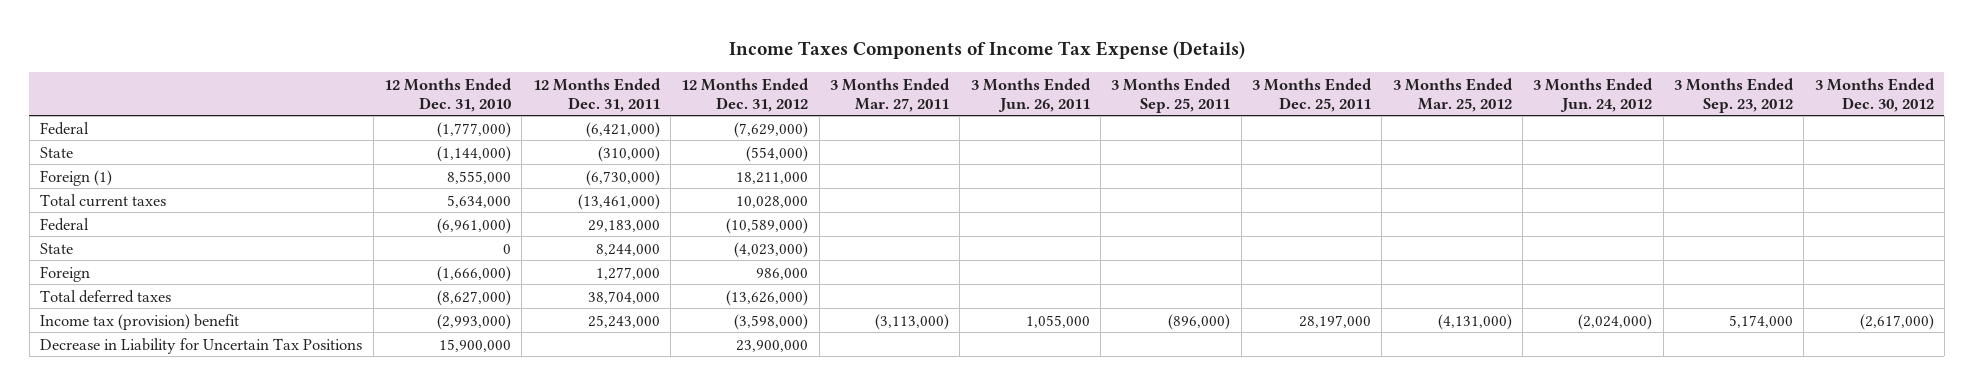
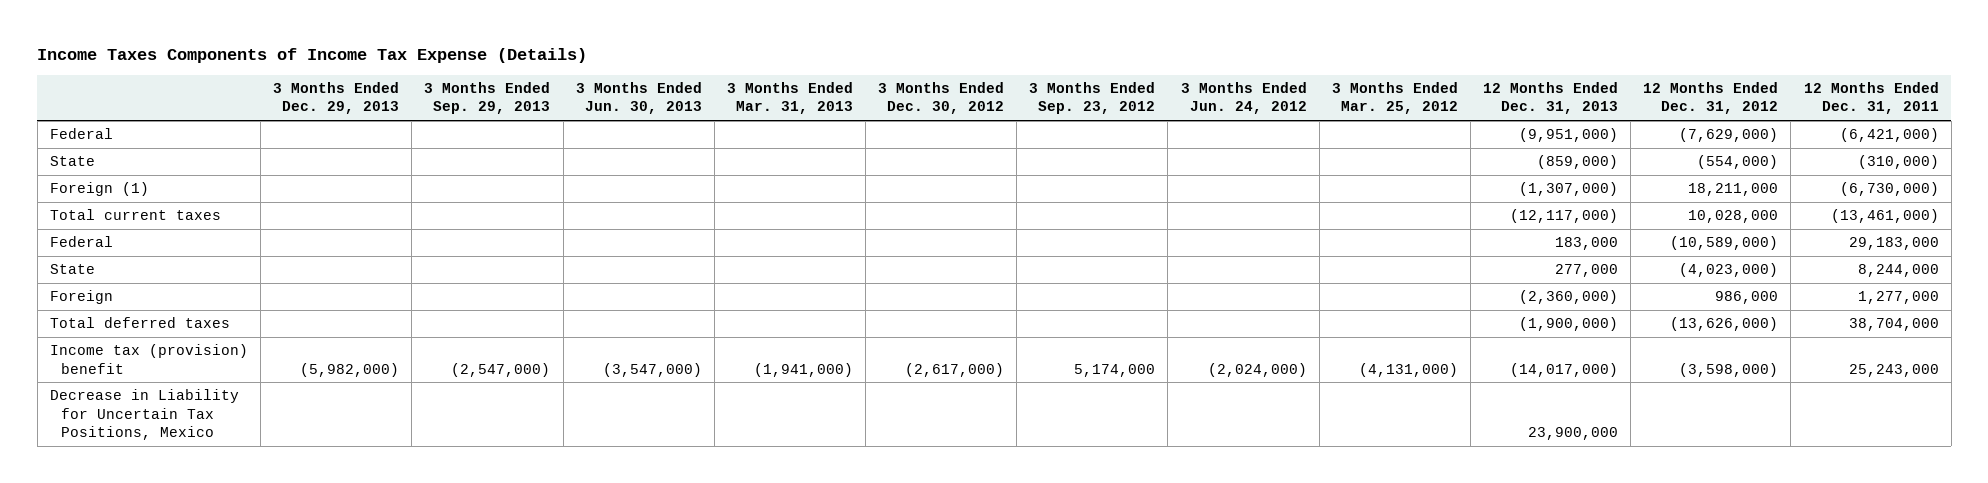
- | 12 Months Ended Dec. 31, 2010 | 12 Months Ended Dec. 31, 2011 | 12 Months Ended Dec. 31, 2012 | 3 Months Ended Mar. 27, 2011 | 3 Months Ended Jun. 26, 2011 | 3 Months Ended Sep. 25, 2011 | 3 Months Ended Dec. 25, 2011 | 3 Months Ended Mar. 25, 2012 | 3 Months Ended Jun. 24, 2012 | 3 Months Ended Sep. 23, 2012 | 3 Months Ended Dec. 30, 2012
+ | 3 Months Ended Dec. 29, 2013 | 3 Months Ended Sep. 29, 2013 | 3 Months Ended Jun. 30, 2013 | 3 Months Ended Mar. 31, 2013 | 3 Months Ended Dec. 30, 2012 | 3 Months Ended Sep. 23, 2012 | 3 Months Ended Jun. 24, 2012 | 3 Months Ended Mar. 25, 2012 | 12 Months Ended Dec. 31, 2013 | 12 Months Ended Dec. 31, 2012 | 12 Months Ended Dec. 31, 2011
- Decrease in Liability for Uncertain Tax Positions | 15,900,000 | | 23,900,000 | | | | | | | |
+ Decrease in Liability for Uncertain Tax Positions, Mexico | | | | | | | | | 23,900,000 | |

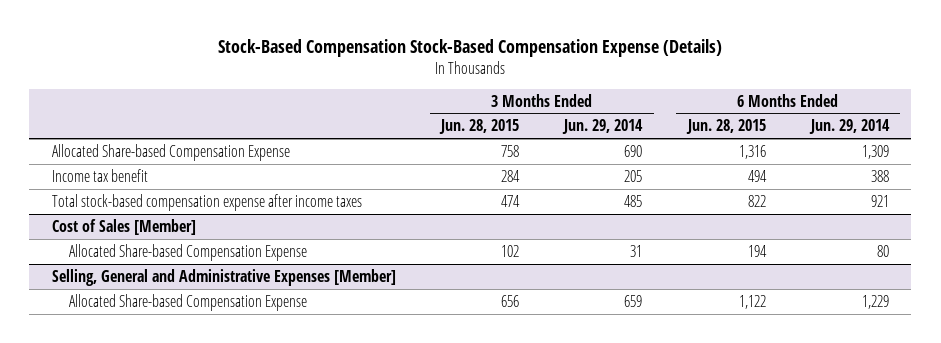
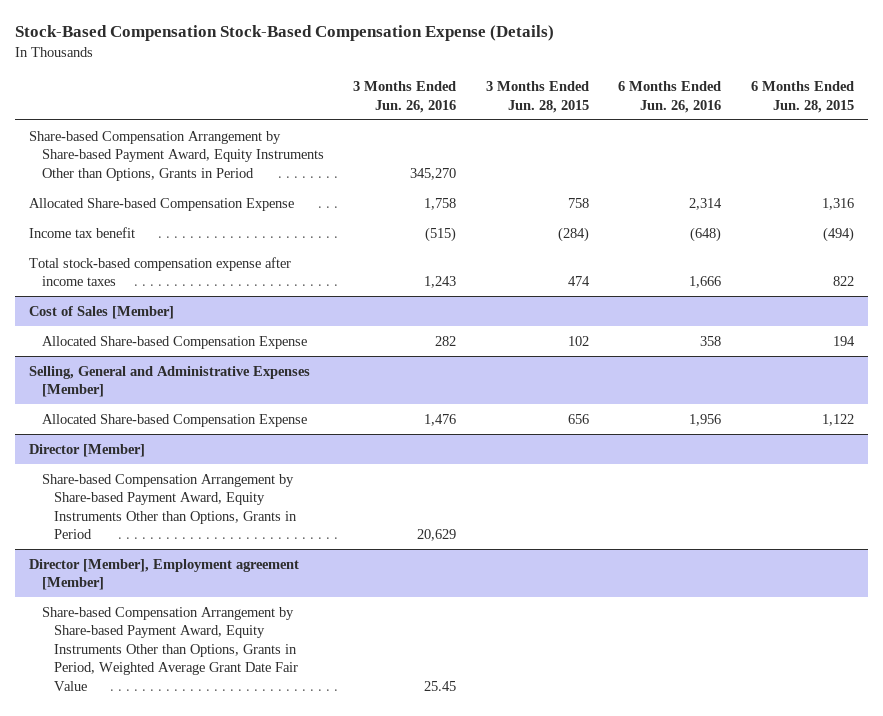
- | 3 Months Ended Jun. 28, 2015 | 3 Months Ended Jun. 29, 2014 | 6 Months Ended Jun. 28, 2015 | 6 Months Ended Jun. 29, 2014
+ | 3 Months Ended Jun. 26, 2016 | 3 Months Ended Jun. 28, 2015 | 6 Months Ended Jun. 26, 2016 | 6 Months Ended Jun. 28, 2015
+ Share-based Compensation Arrangement by Share-based Payment Award, Equity Instruments Other than Options, Grants in Period | 345,270 | | |
- Income tax benefit | 284 | 205 | 494 | 388
+ Income tax benefit | (515) | (284) | (648) | (494)
+ Director [Member]
+ Share-based Compensation Arrangement by Share-based Payment Award, Equity Instruments Other than Options, Grants in Period | 20,629 | | |
+ Director [Member], Employment agreement [Member]
+ Share-based Compensation Arrangement by Share-based Payment Award, Equity Instruments Other than Options, Grants in Period, Weighted Average Grant Date Fair Value | 25.45 | | |

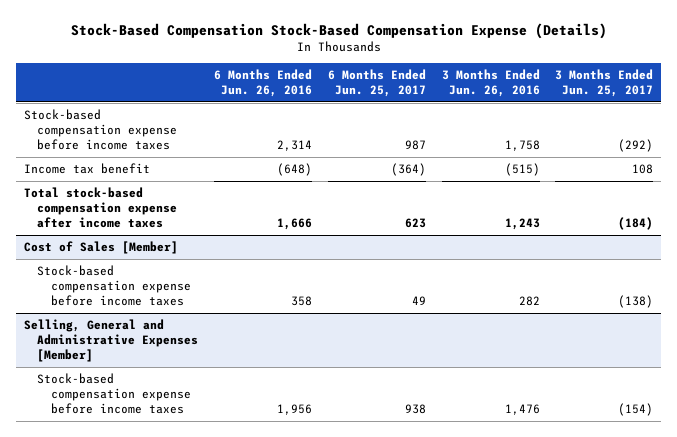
- | 3 Months Ended Jun. 26, 2016 | 3 Months Ended Jun. 28, 2015 | 6 Months Ended Jun. 26, 2016 | 6 Months Ended Jun. 28, 2015
+ | 6 Months Ended Jun. 26, 2016 | 6 Months Ended Jun. 25, 2017 | 3 Months Ended Jun. 26, 2016 | 3 Months Ended Jun. 25, 2017
- Share-based Compensation Arrangement by Share-based Payment Award, Equity Instruments Other than Options, Grants in Period | 345,270 | | |
- Allocated Share-based Compensation Expense | 1,758 | 758 | 2,314 | 1,316
+ Stock-based compensation expense before income taxes | 2,314 | 987 | 1,758 | (292)
@ Cost of Sales [Member]
- Allocated Share-based Compensation Expense | 282 | 102 | 358 | 194
+ Stock-based compensation expense before income taxes | 358 | 49 | 282 | (138)
@ Selling, General and Administrative Expenses [Member]
- Allocated Share-based Compensation Expense | 1,476 | 656 | 1,956 | 1,122
- Director [Member]
- Share-based Compensation Arrangement by Share-based Payment Award, Equity Instruments Other than Options, Grants in Period | 20,629 | | |
- Director [Member], Employment agreement [Member]
- Share-based Compensation Arrangement by Share-based Payment Award, Equity Instruments Other than Options, Grants in Period, Weighted Average Grant Date Fair Value | 25.45 | | |
@ Selling, General and Administrative Expenses [Member]
+ Stock-based compensation expense before income taxes | 1,956 | 938 | 1,476 | (154)

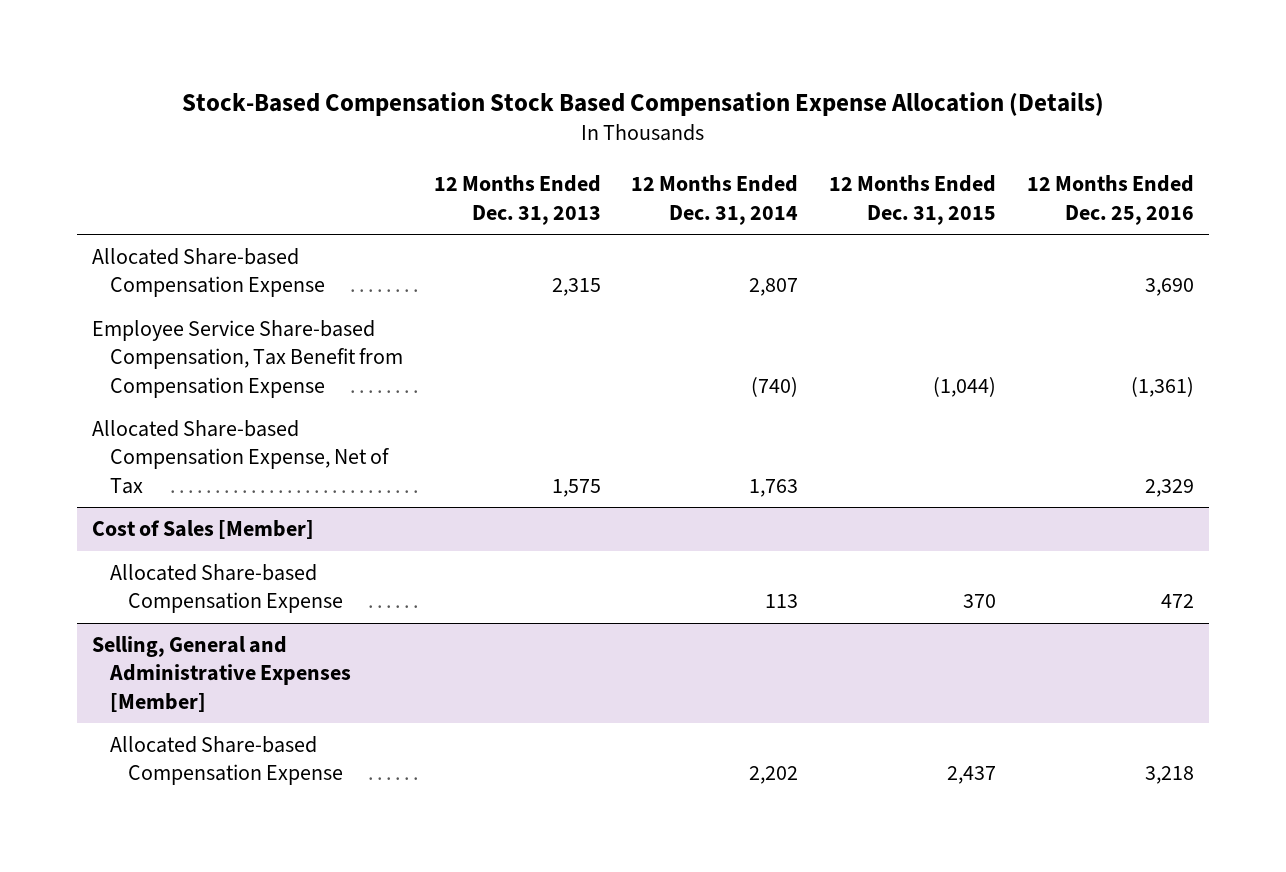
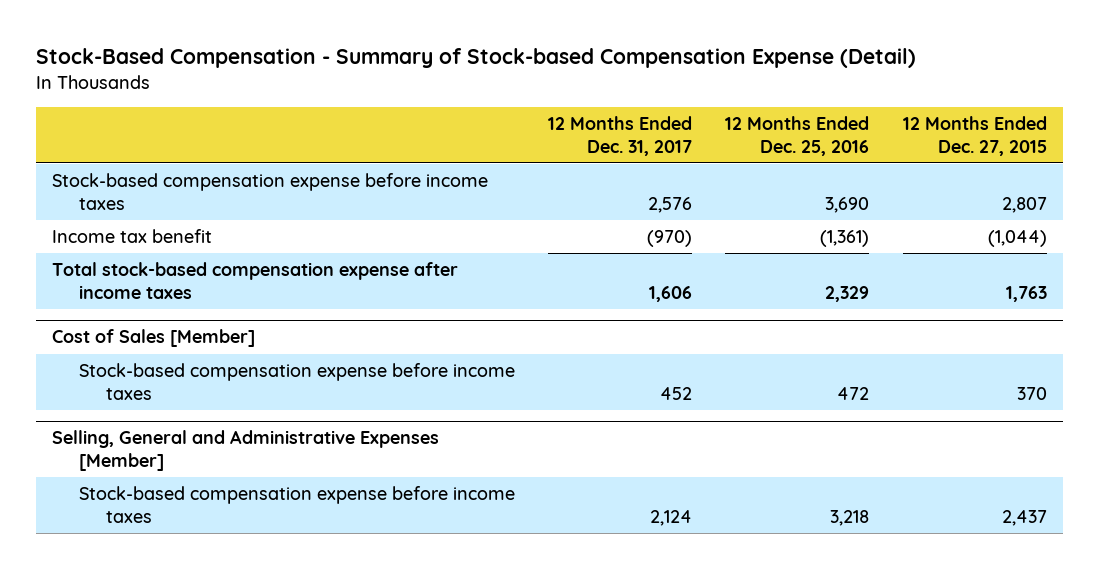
- Stock-Based Compensation Stock Based Compensation Expense Allocation (Details)
+ Stock-Based Compensation - Summary of Stock-based Compensation Expense (Detail)
- | 12 Months Ended Dec. 31, 2013 | 12 Months Ended Dec. 31, 2014 | 12 Months Ended Dec. 31, 2015 | 12 Months Ended Dec. 25, 2016
+ | 12 Months Ended Dec. 31, 2017 | 12 Months Ended Dec. 25, 2016 | 12 Months Ended Dec. 27, 2015
- Allocated Share-based Compensation Expense | 2,315 | 2,807 | | 3,690
- Employee Service Share-based Compensation, Tax Benefit from Compensation Expense | | (740) | (1,044) | (1,361)
- Allocated Share-based Compensation Expense, Net of Tax | 1,575 | 1,763 | | 2,329
+ Stock-based compensation expense before income taxes | 2,576 | 3,690 | 2,807
+ Income tax benefit | (970) | (1,361) | (1,044)
+ Total stock-based compensation expense after income taxes | 1,606 | 2,329 | 1,763
@ Cost of Sales [Member]
- Allocated Share-based Compensation Expense | | 113 | 370 | 472
+ Stock-based compensation expense before income taxes | 452 | 472 | 370
@ Selling, General and Administrative Expenses [Member]
- Allocated Share-based Compensation Expense | | 2,202 | 2,437 | 3,218
+ Stock-based compensation expense before income taxes | 2,124 | 3,218 | 2,437

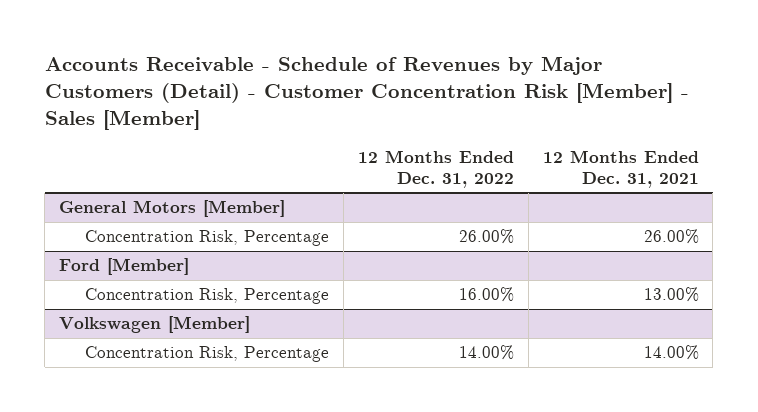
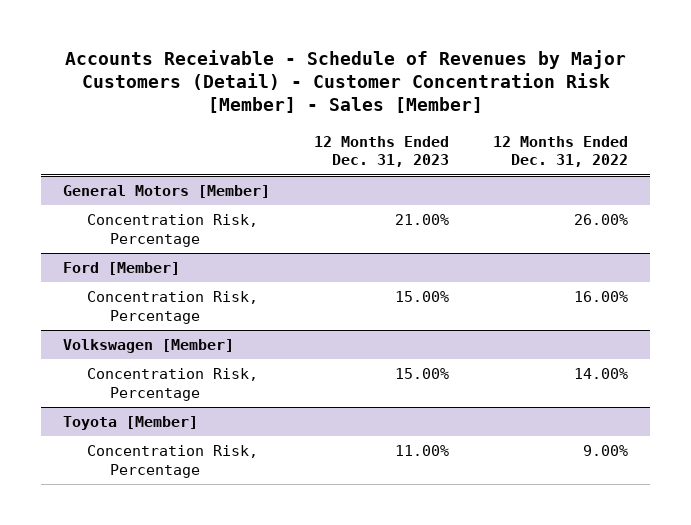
- | 12 Months Ended Dec. 31, 2022 | 12 Months Ended Dec. 31, 2021
+ | 12 Months Ended Dec. 31, 2023 | 12 Months Ended Dec. 31, 2022
+ Toyota [Member]
+ Concentration Risk, Percentage | 11.00% | 9.00%

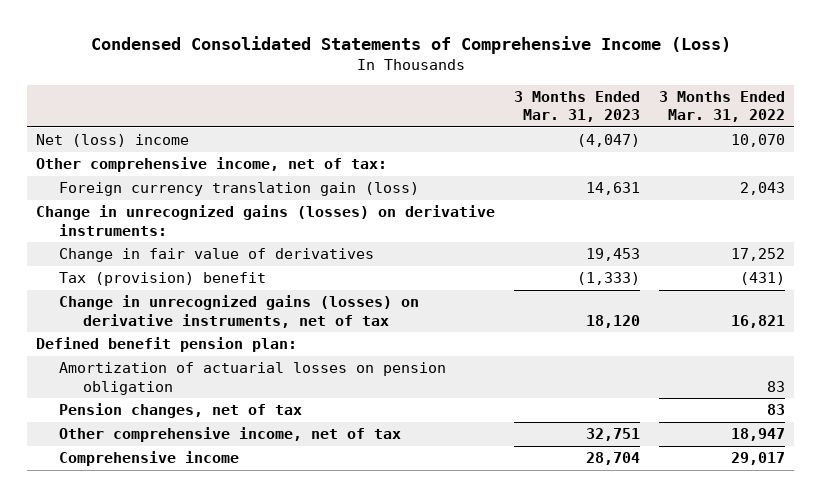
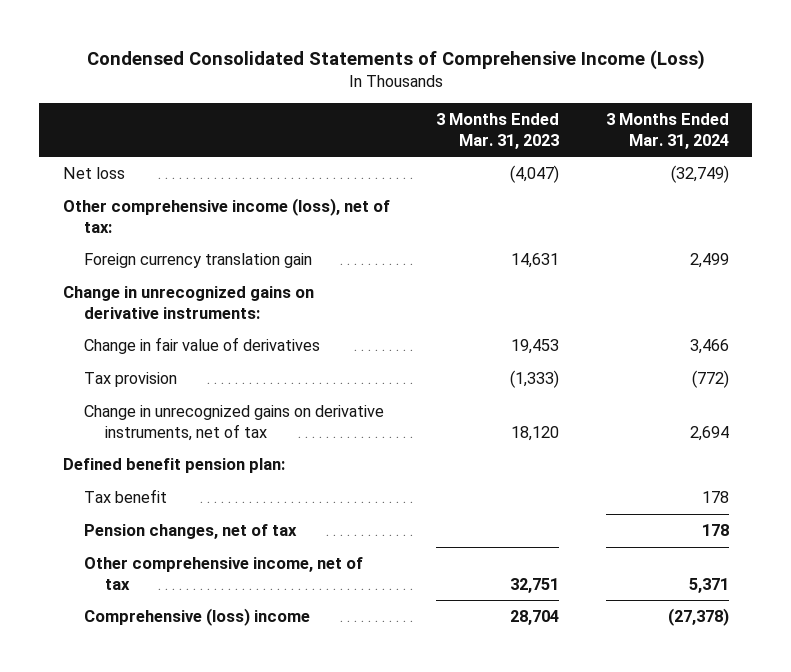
- | 3 Months Ended Mar. 31, 2023 | 3 Months Ended Mar. 31, 2022
+ | 3 Months Ended Mar. 31, 2023 | 3 Months Ended Mar. 31, 2024
- Net (loss) income | (4,047) | 10,070
- Other comprehensive income, net of tax:
- Foreign currency translation gain (loss) | 14,631 | 2,043
- Change in unrecognized gains (losses) on derivative instruments:
+ Net loss | (4,047) | (32,749)
+ Other comprehensive income (loss), net of tax:
+ Foreign currency translation gain | 14,631 | 2,499
+ Change in unrecognized gains on derivative instruments:
- Tax (provision) benefit | (1,333) | (431)
- Change in unrecognized gains (losses) on derivative instruments, net of tax | 18,120 | 16,821
+ Tax provision | (1,333) | (772)
+ Change in unrecognized gains on derivative instruments, net of tax | 18,120 | 2,694
- Amortization of actuarial losses on pension obligation | | 83
+ Tax benefit | | 178
- Comprehensive income | 28,704 | 29,017
+ Comprehensive (loss) income | 28,704 | (27,378)

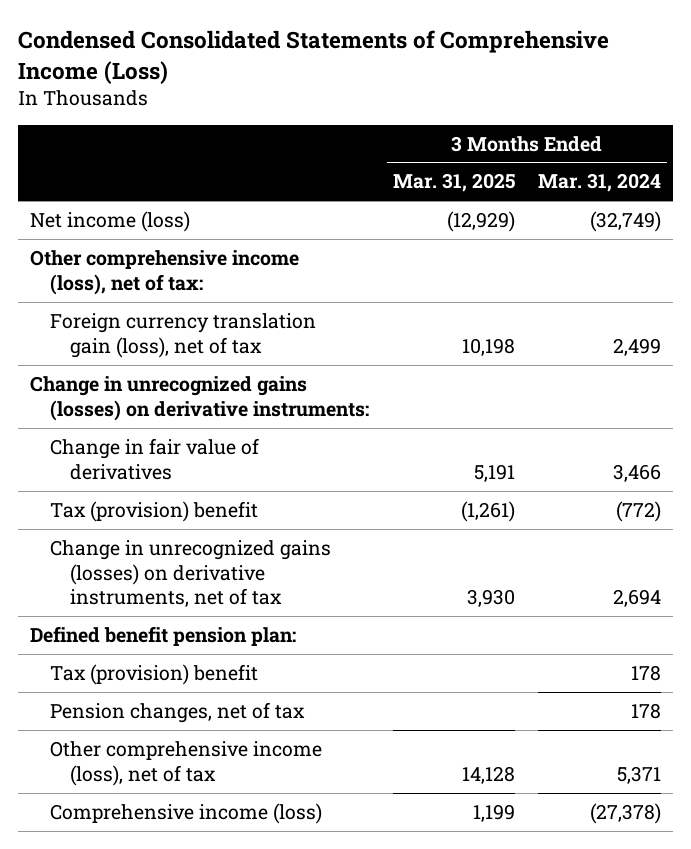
- | 3 Months Ended Mar. 31, 2023 | 3 Months Ended Mar. 31, 2024
+ | 3 Months Ended Mar. 31, 2025 | 3 Months Ended Mar. 31, 2024
- Net loss | (4,047) | (32,749)
+ Net income (loss) | (12,929) | (32,749)
- Foreign currency translation gain | 14,631 | 2,499
- Change in unrecognized gains on derivative instruments:
+ Foreign currency translation gain (loss), net of tax | 10,198 | 2,499
+ Change in unrecognized gains (losses) on derivative instruments:
- Tax provision | (1,333) | (772)
- Change in unrecognized gains on derivative instruments, net of tax | 18,120 | 2,694
+ Tax (provision) benefit | (1,261) | (772)
+ Change in unrecognized gains (losses) on derivative instruments, net of tax | 3,930 | 2,694
- Tax benefit | | 178
+ Tax (provision) benefit | | 178
- Other comprehensive income, net of tax | 32,751 | 5,371
- Comprehensive (loss) income | 28,704 | (27,378)
+ Other comprehensive income (loss), net of tax | 14,128 | 5,371
+ Comprehensive income (loss) | 1,199 | (27,378)

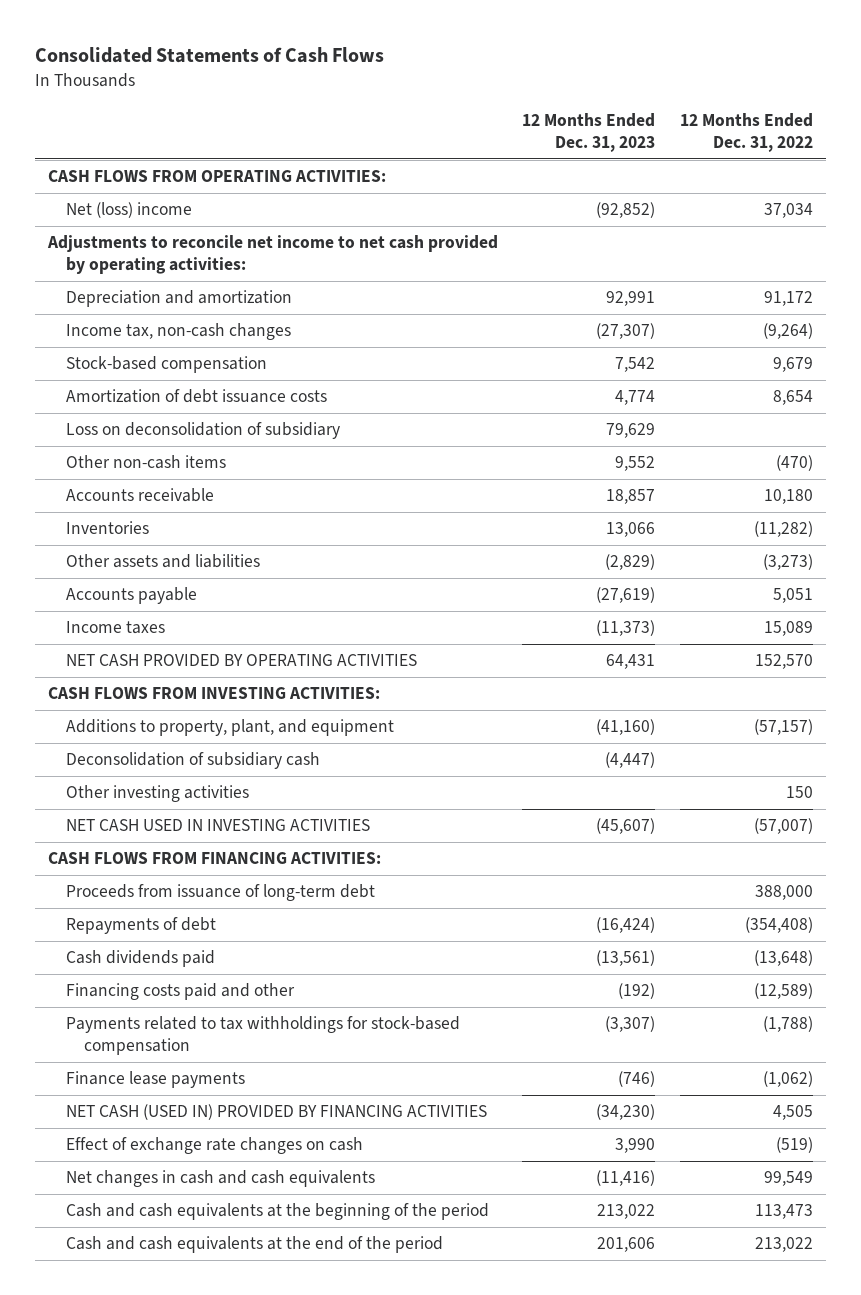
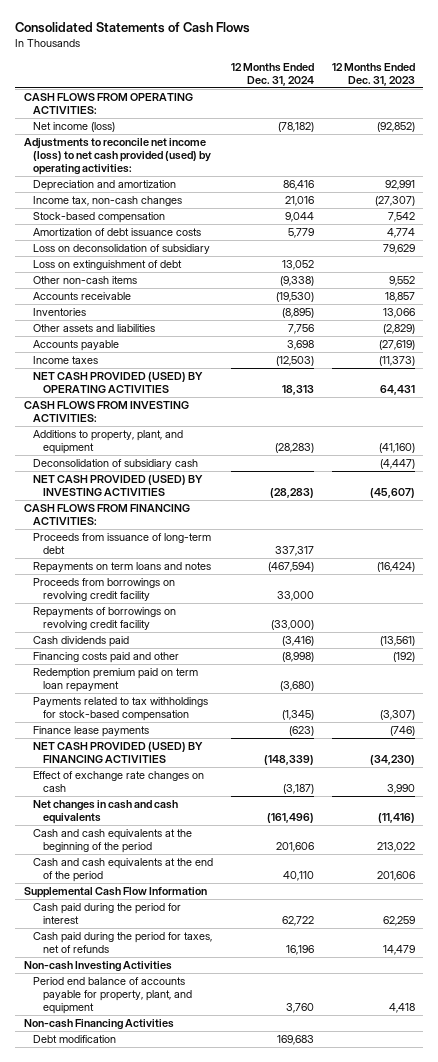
- | 12 Months Ended Dec. 31, 2023 | 12 Months Ended Dec. 31, 2022
+ | 12 Months Ended Dec. 31, 2024 | 12 Months Ended Dec. 31, 2023
- Net (loss) income | (92,852) | 37,034
- Adjustments to reconcile net income to net cash provided by operating activities:
+ Net income (loss) | (78,182) | (92,852)
+ Adjustments to reconcile net income (loss) to net cash provided (used) by operating activities:
+ Loss on extinguishment of debt | 13,052 |
- NET CASH PROVIDED BY OPERATING ACTIVITIES | 64,431 | 152,570
+ NET CASH PROVIDED (USED) BY OPERATING ACTIVITIES | 18,313 | 64,431
- Other investing activities | | 150
- NET CASH USED IN INVESTING ACTIVITIES | (45,607) | (57,007)
+ NET CASH PROVIDED (USED) BY INVESTING ACTIVITIES | (28,283) | (45,607)
- Repayments of debt | (16,424) | (354,408)
+ Repayments on term loans and notes | (467,594) | (16,424)
+ Proceeds from borrowings on revolving credit facility | 33,000 |
+ Repayments of borrowings on revolving credit facility | (33,000) |
+ Redemption premium paid on term loan repayment | (3,680) |
- NET CASH (USED IN) PROVIDED BY FINANCING ACTIVITIES | (34,230) | 4,505
+ NET CASH PROVIDED (USED) BY FINANCING ACTIVITIES | (148,339) | (34,230)
+ Supplemental Cash Flow Information
+ Cash paid during the period for interest | 62,722 | 62,259
+ Cash paid during the period for taxes, net of refunds | 16,196 | 14,479
+ Non-cash Investing Activities
+ Period end balance of accounts payable for property, plant, and equipment | 3,760 | 4,418
+ Non-cash Financing Activities
+ Debt modification | 169,683 |

